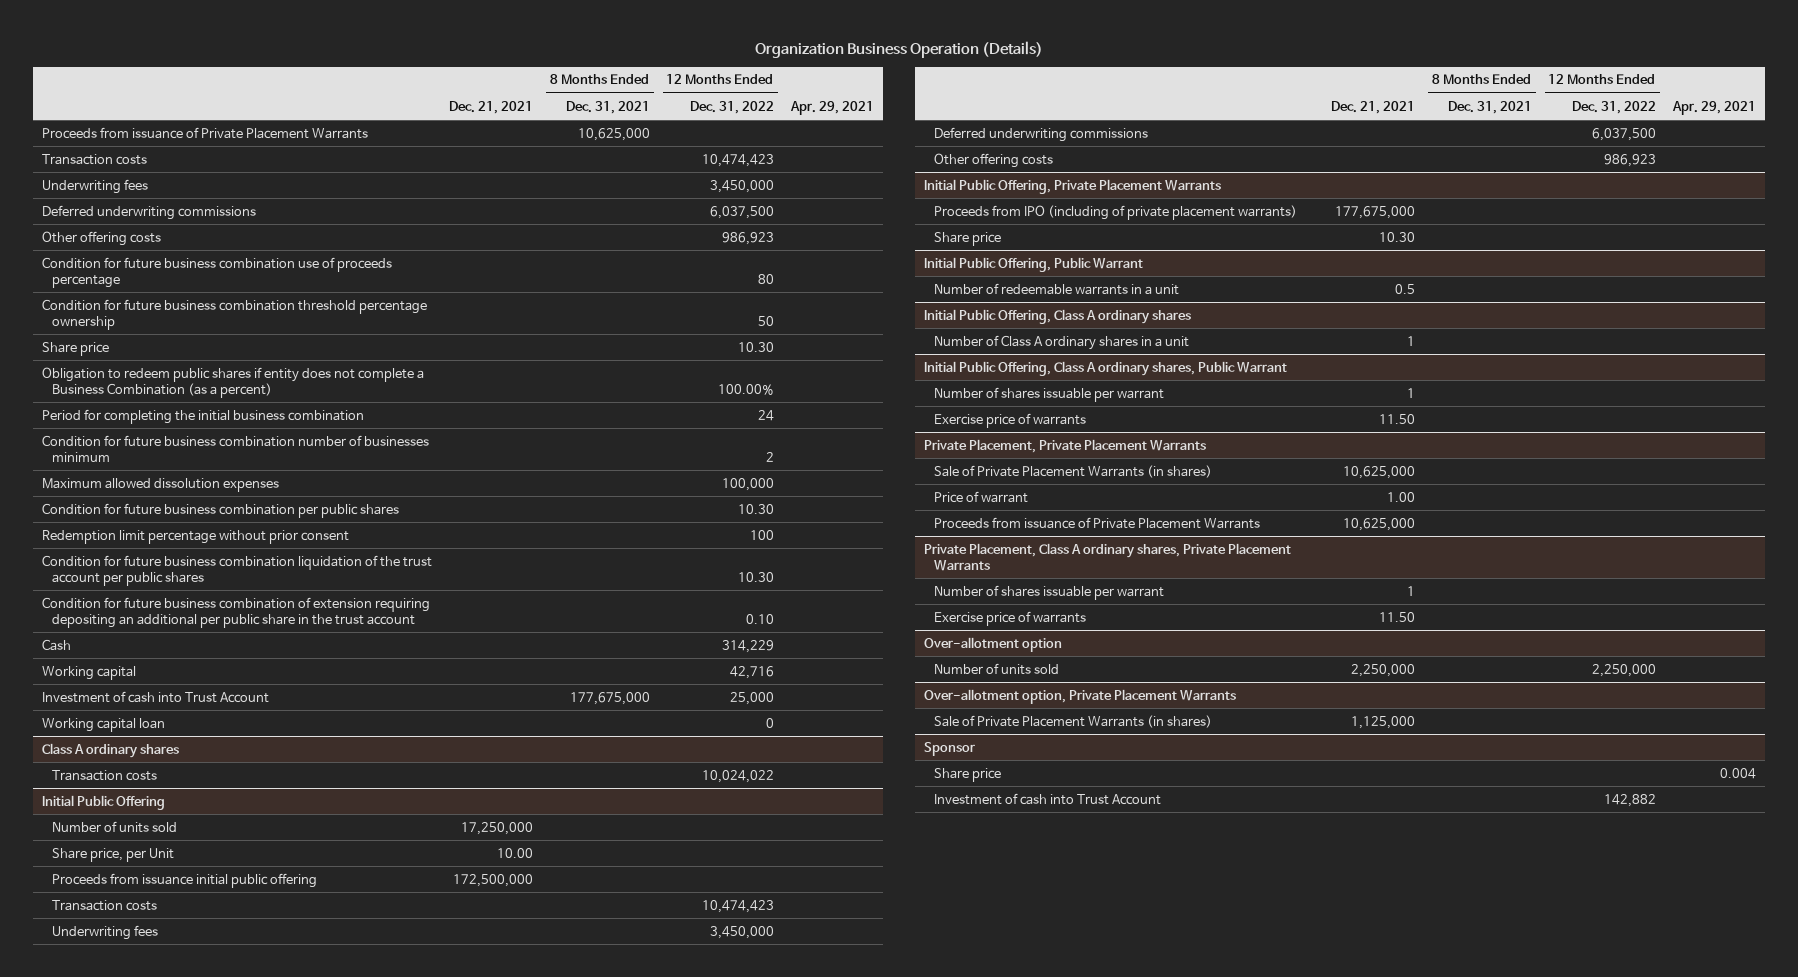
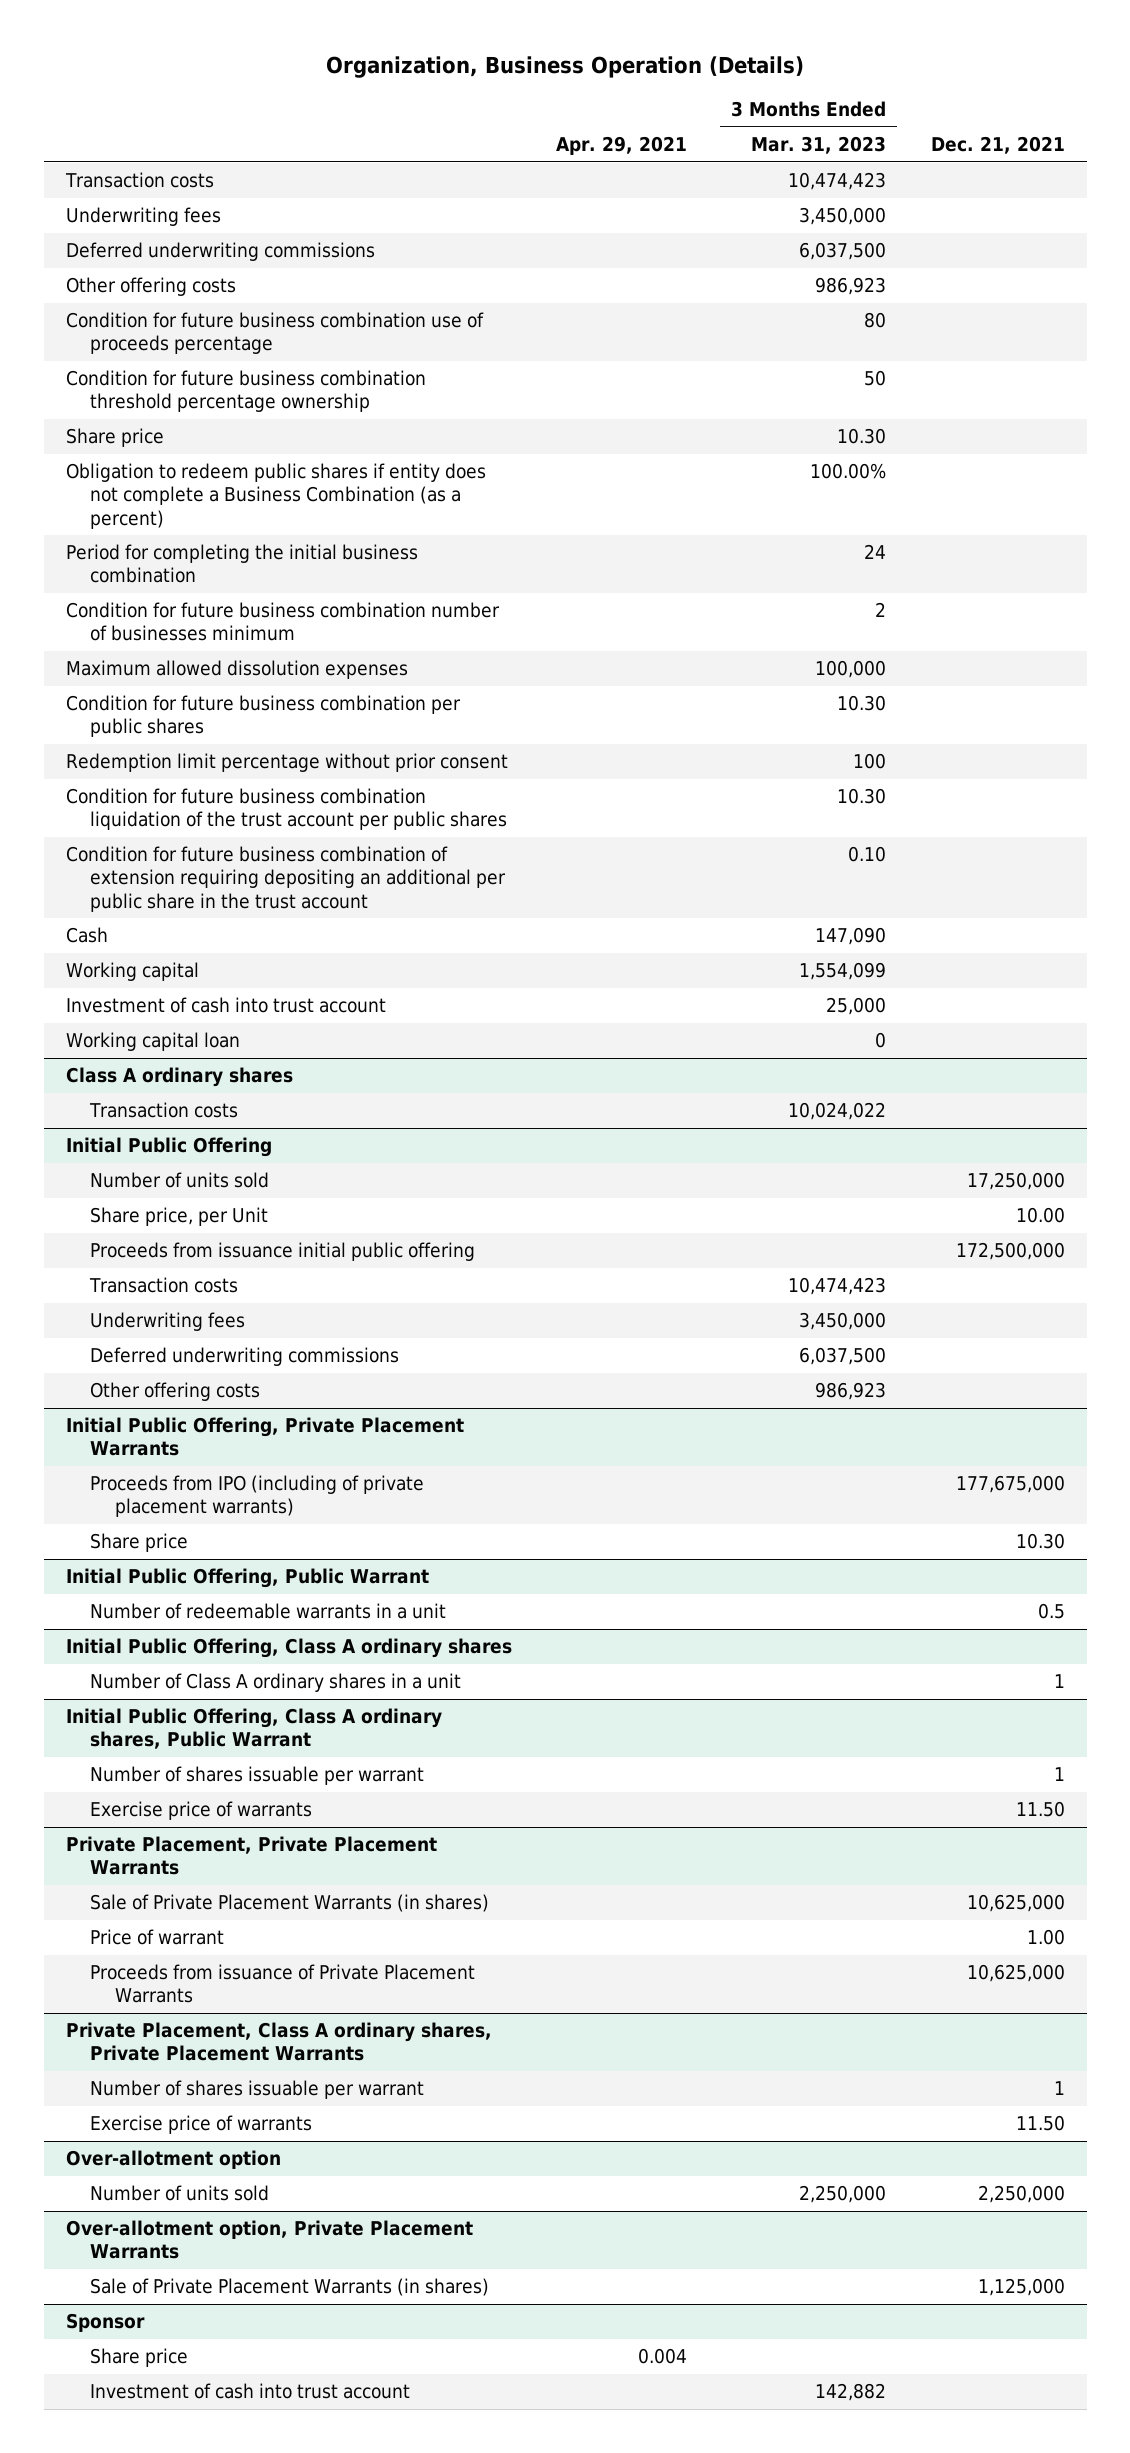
- Organization Business Operation (Details)
+ Organization, Business Operation (Details)
- | Dec. 21, 2021 | 8 Months Ended Dec. 31, 2021 | 12 Months Ended Dec. 31, 2022 | Apr. 29, 2021
+ | Apr. 29, 2021 | 3 Months Ended Mar. 31, 2023 | Dec. 21, 2021
- Proceeds from issuance of Private Placement Warrants | | 10,625,000 | |
- Investment of cash into Trust Account | | 177,675,000 | 25,000 |
+ Investment of cash into trust account | | 25,000 |
@ Sponsor
- Investment of cash into Trust Account | | | 142,882 |
+ Investment of cash into trust account | | 142,882 |

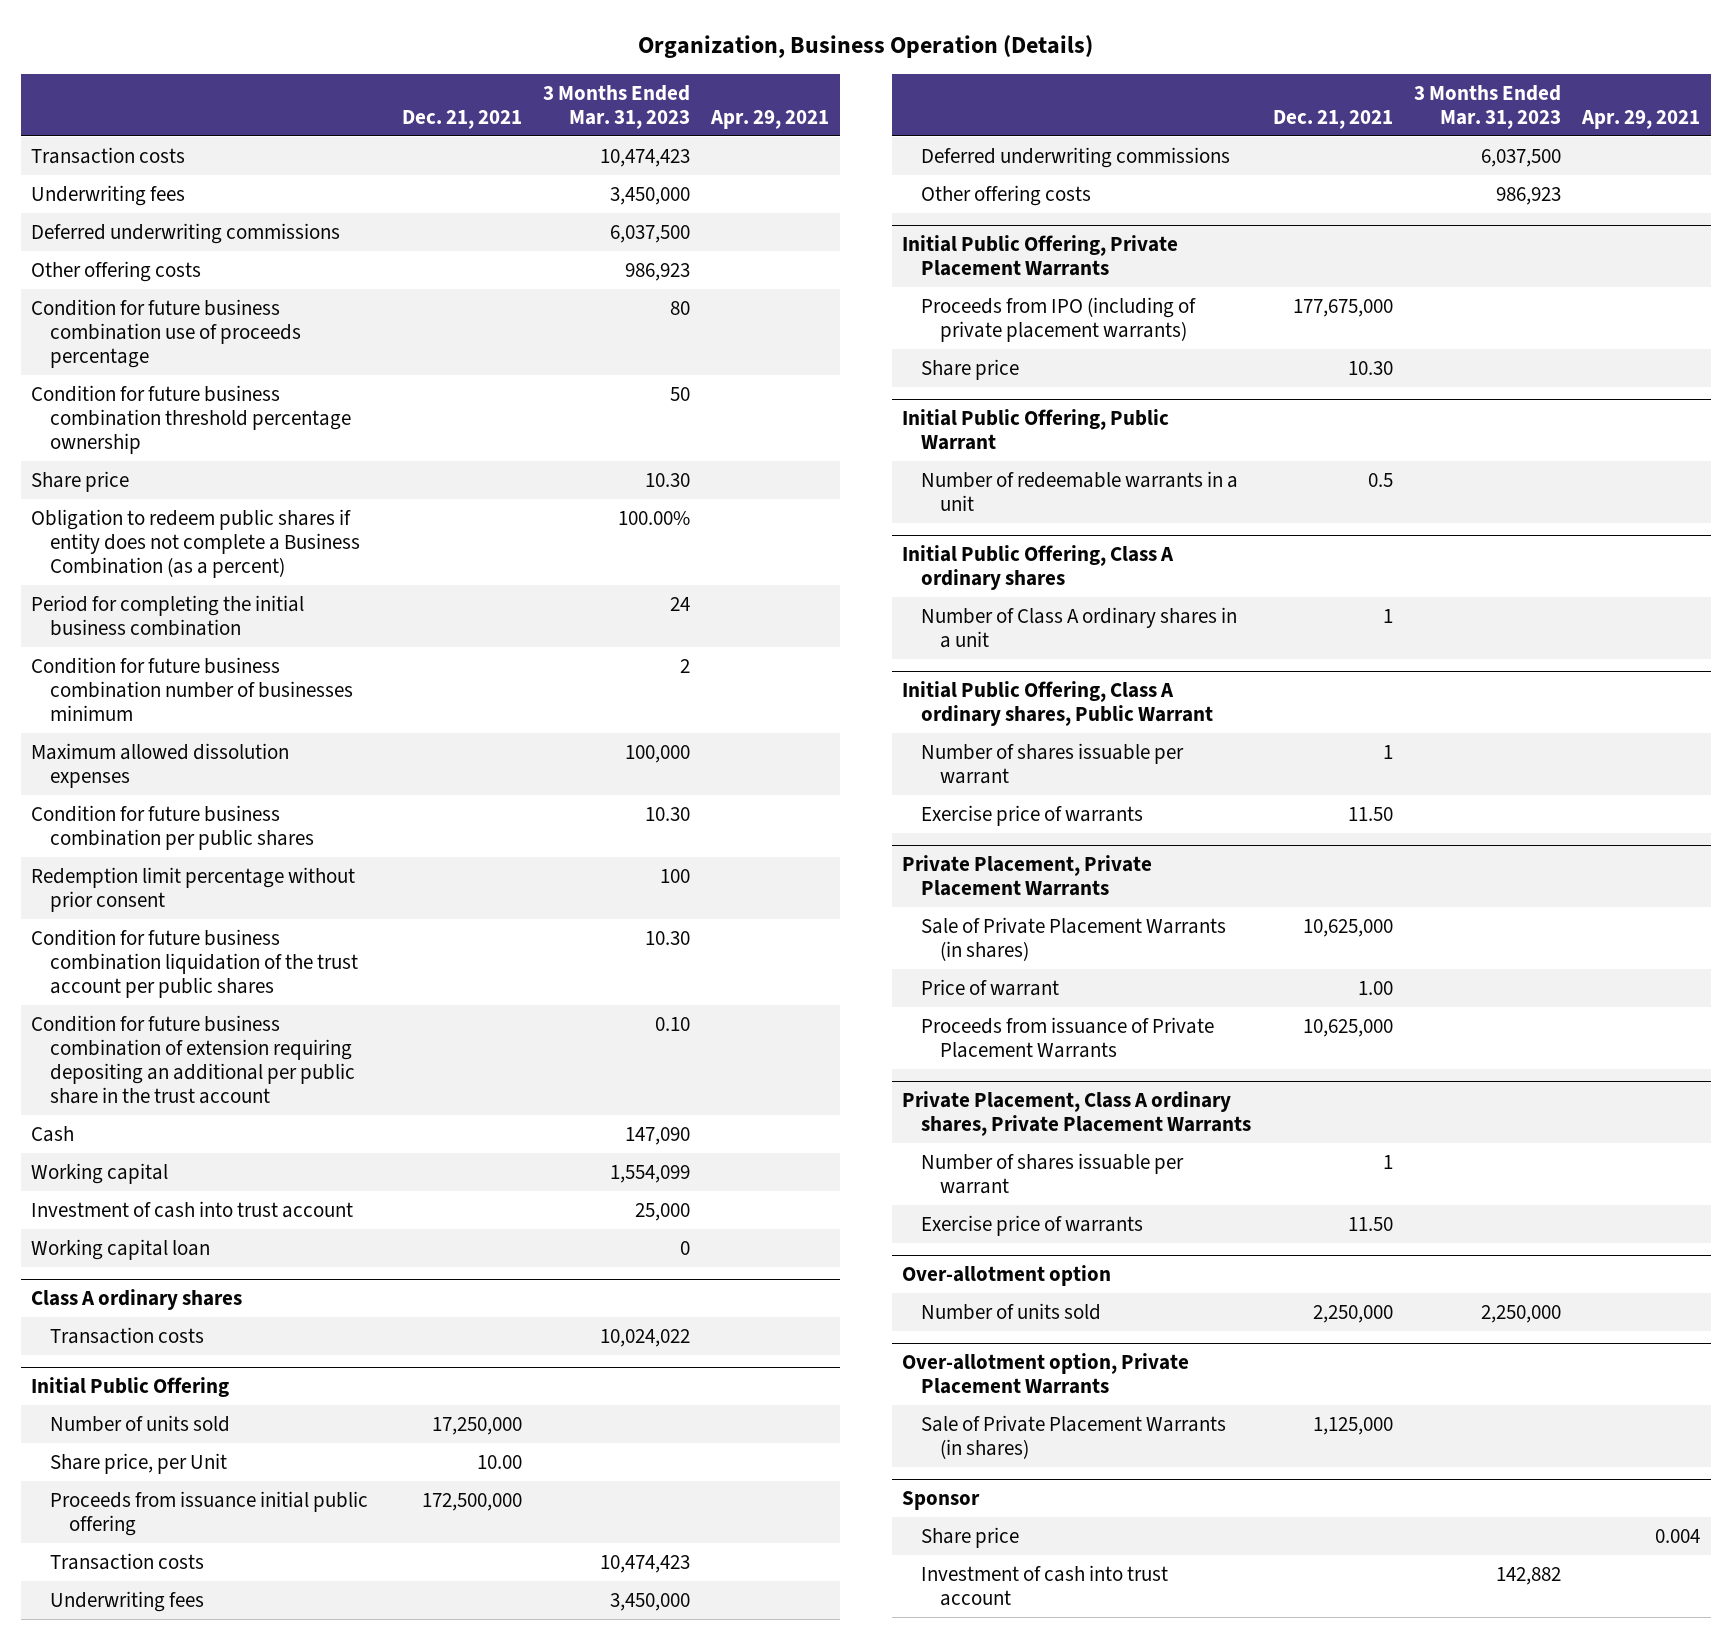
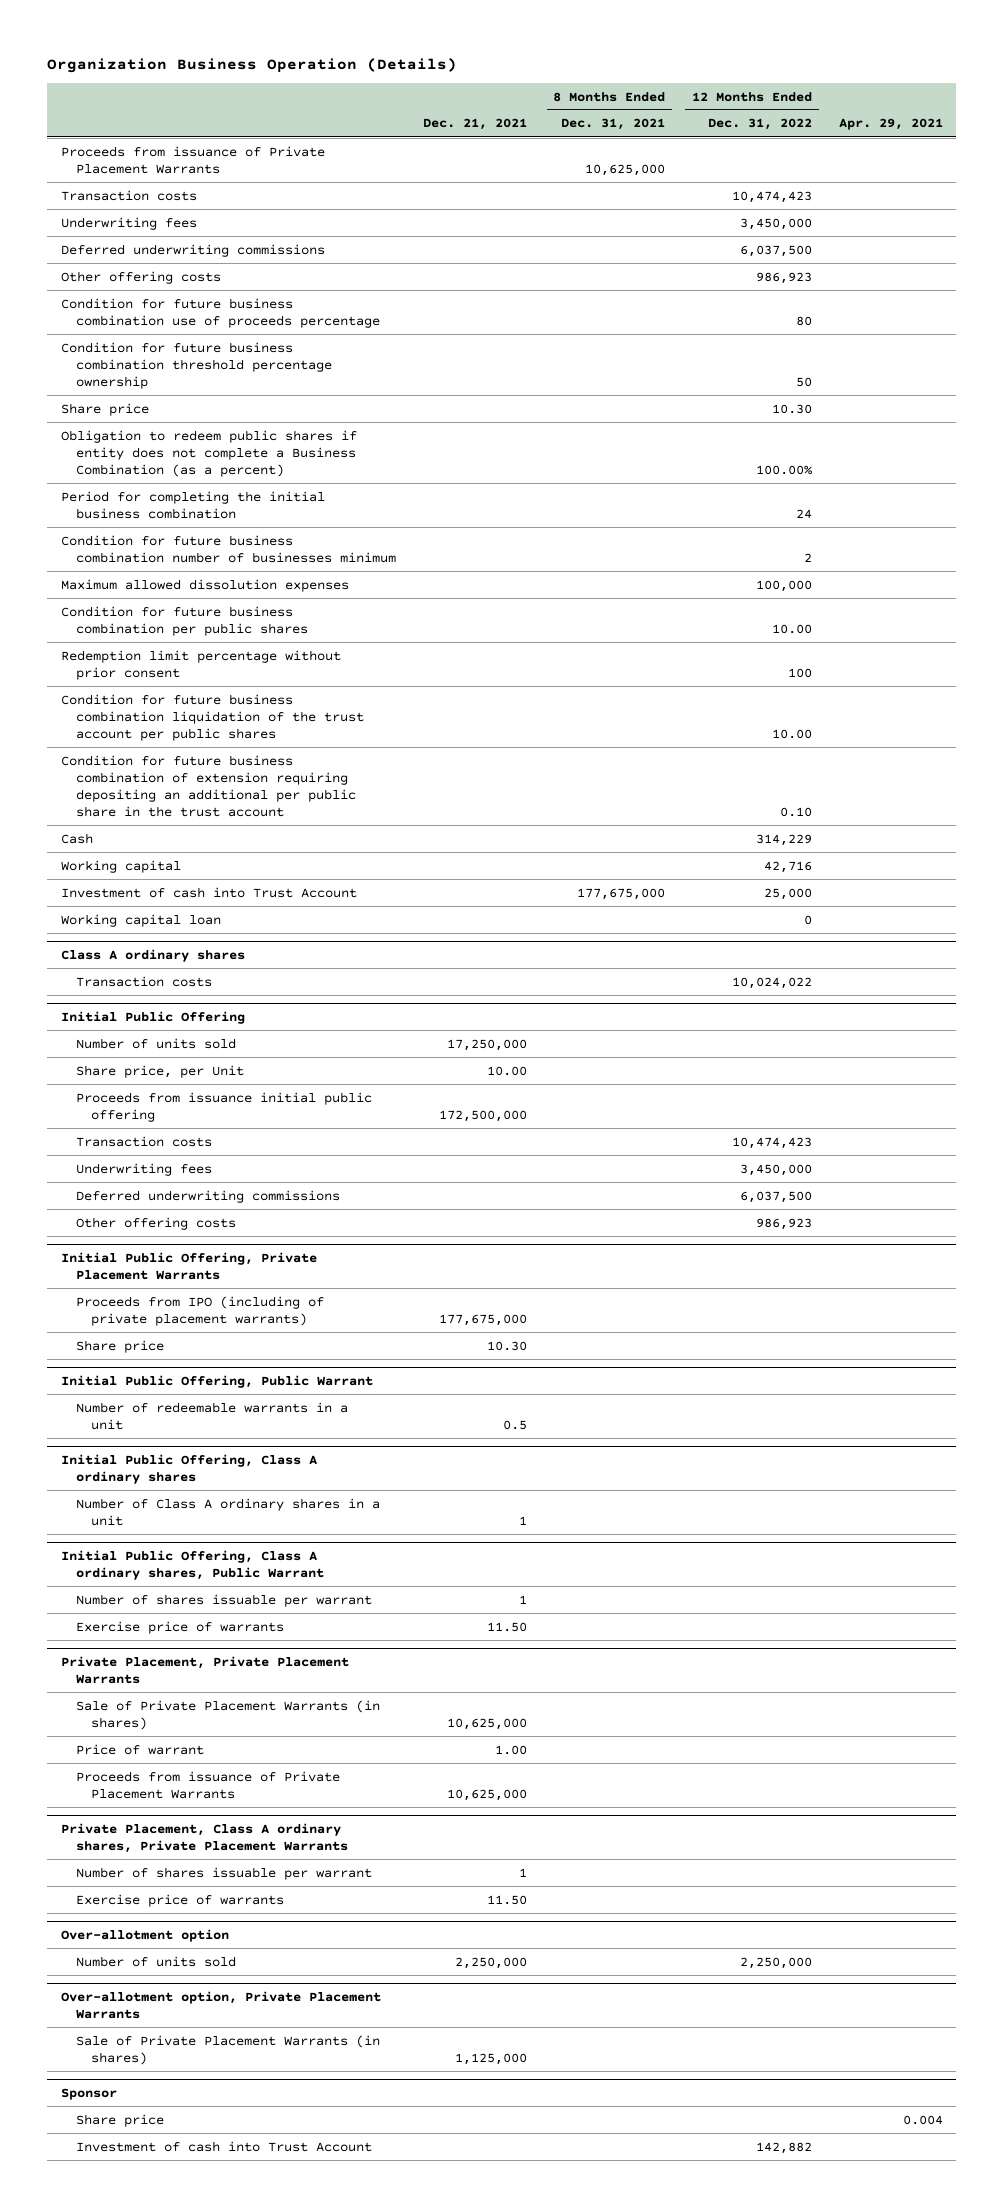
- Organization, Business Operation (Details)
+ Organization Business Operation (Details)
- | Dec. 21, 2021 | 3 Months Ended Mar. 31, 2023 | Apr. 29, 2021
+ | Dec. 21, 2021 | 8 Months Ended Dec. 31, 2021 | 12 Months Ended Dec. 31, 2022 | Apr. 29, 2021
+ Proceeds from issuance of Private Placement Warrants | | 10,625,000 | |
- Investment of cash into trust account | | 25,000 |
+ Investment of cash into Trust Account | | 177,675,000 | 25,000 |
@ Sponsor
- Investment of cash into trust account | | 142,882 |
+ Investment of cash into Trust Account | | | 142,882 |

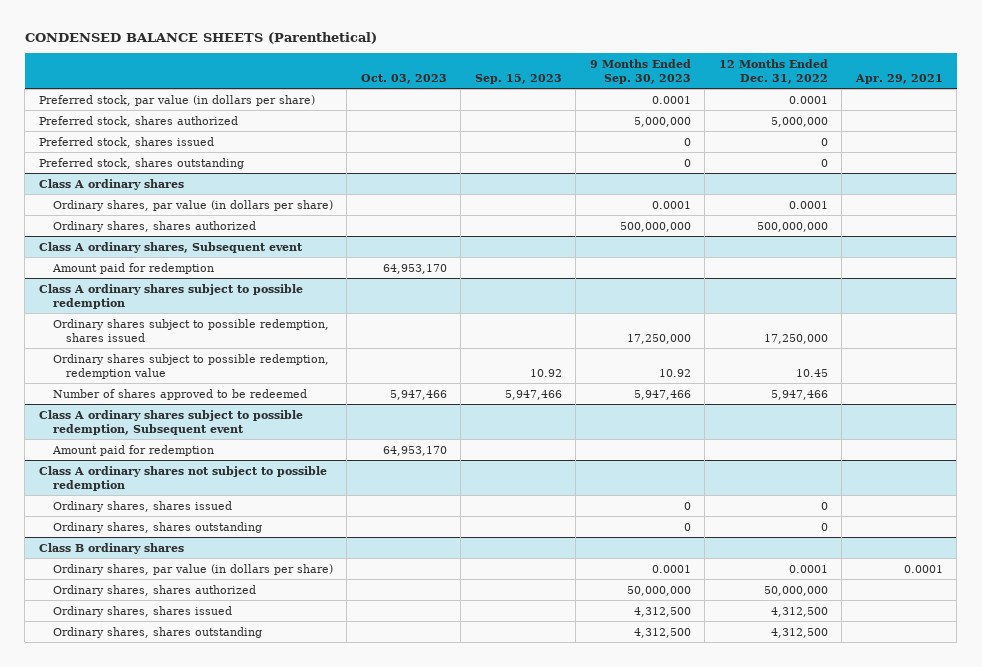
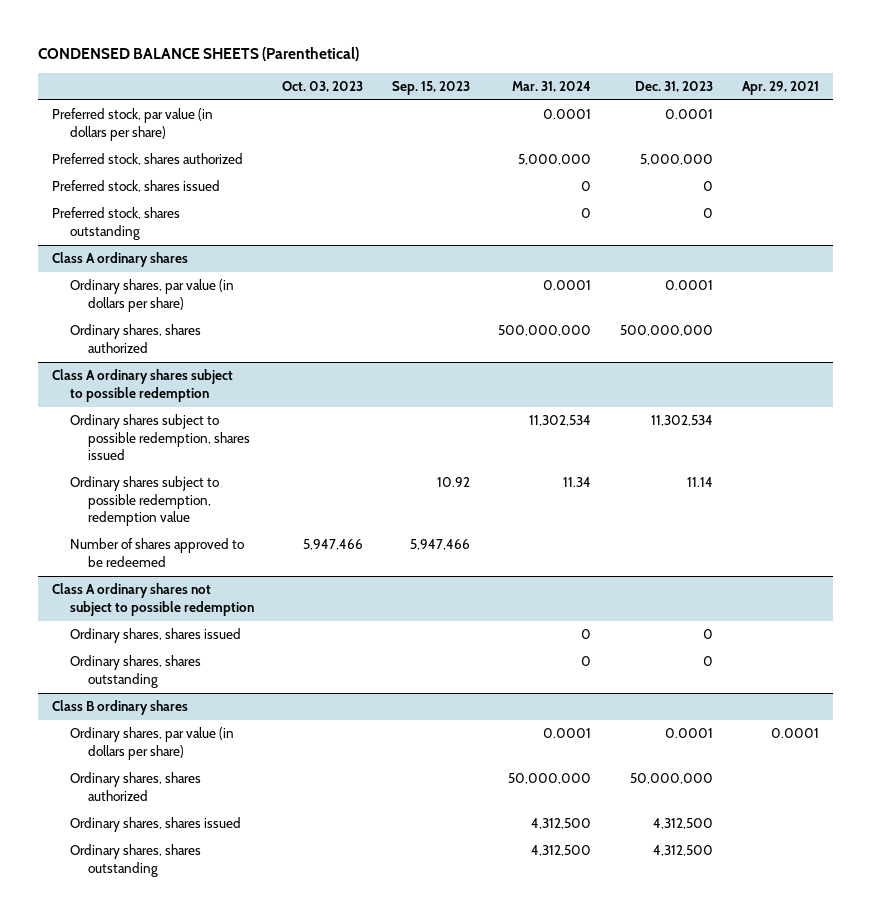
- | Oct. 03, 2023 | Sep. 15, 2023 | 9 Months Ended Sep. 30, 2023 | 12 Months Ended Dec. 31, 2022 | Apr. 29, 2021
+ | Oct. 03, 2023 | Sep. 15, 2023 | Mar. 31, 2024 | Dec. 31, 2023 | Apr. 29, 2021
- Class A ordinary shares, Subsequent event
- Amount paid for redemption | 64,953,170 | | | |
- Class A ordinary shares subject to possible redemption, Subsequent event
- Amount paid for redemption | 64,953,170 | | | |

